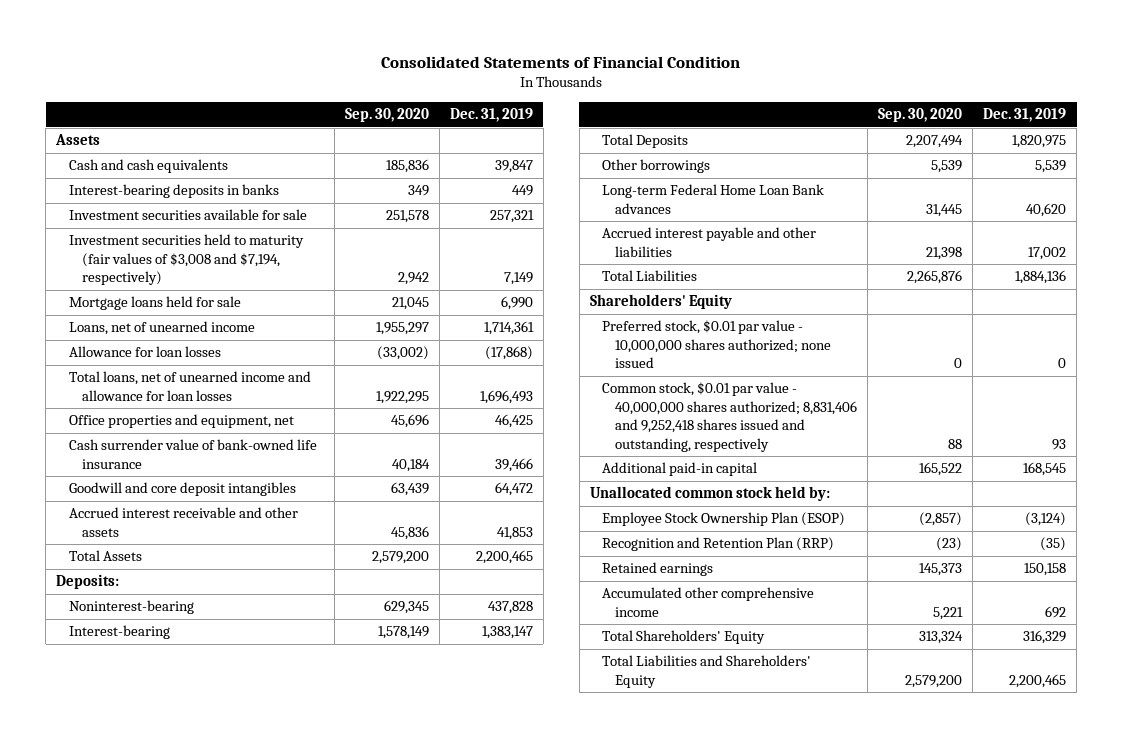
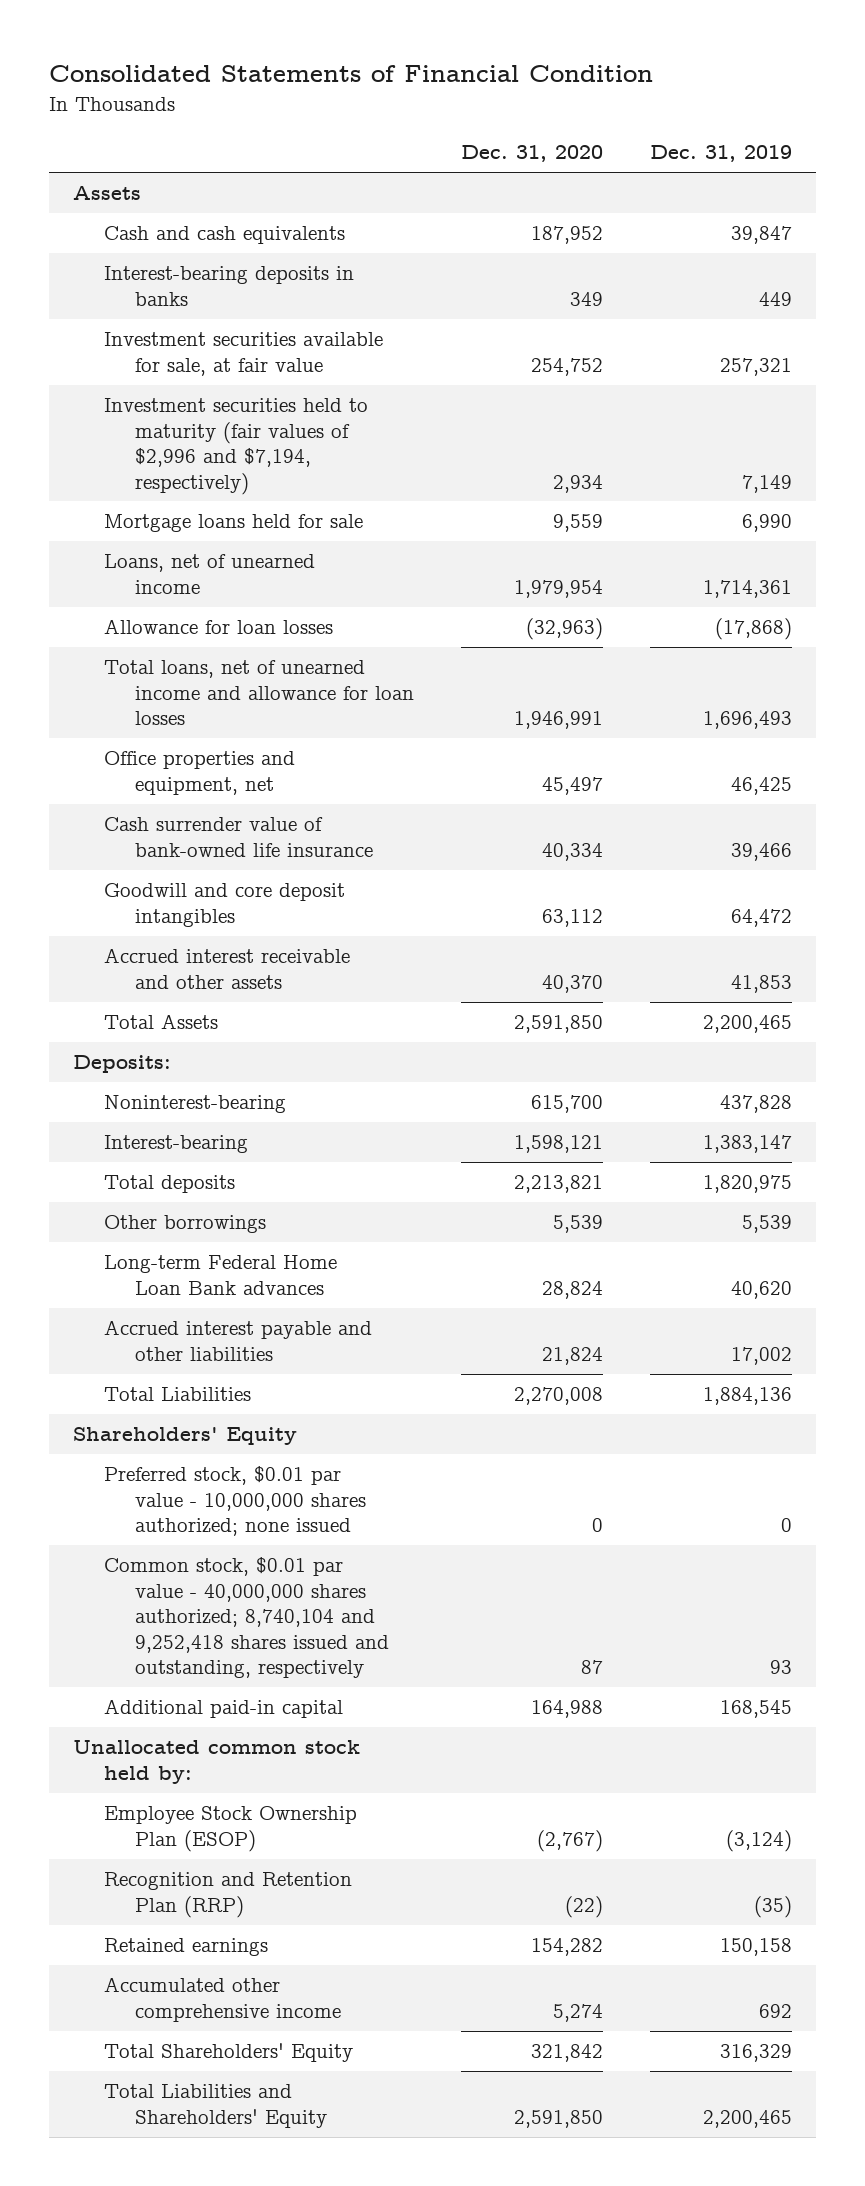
- | Sep. 30, 2020 | Dec. 31, 2019
+ | Dec. 31, 2020 | Dec. 31, 2019
- Investment securities available for sale | 251,578 | 257,321
- Investment securities held to maturity (fair values of $3,008 and $7,194, respectively) | 2,942 | 7,149
+ Investment securities available for sale, at fair value | 254,752 | 257,321
+ Investment securities held to maturity (fair values of $2,996 and $7,194, respectively) | 2,934 | 7,149
- Total Deposits | 2,207,494 | 1,820,975
+ Total deposits | 2,213,821 | 1,820,975
- Common stock, $0.01 par value - 40,000,000 shares authorized; 8,831,406 and 9,252,418 shares issued and outstanding, respectively | 88 | 93
+ Common stock, $0.01 par value - 40,000,000 shares authorized; 8,740,104 and 9,252,418 shares issued and outstanding, respectively | 87 | 93

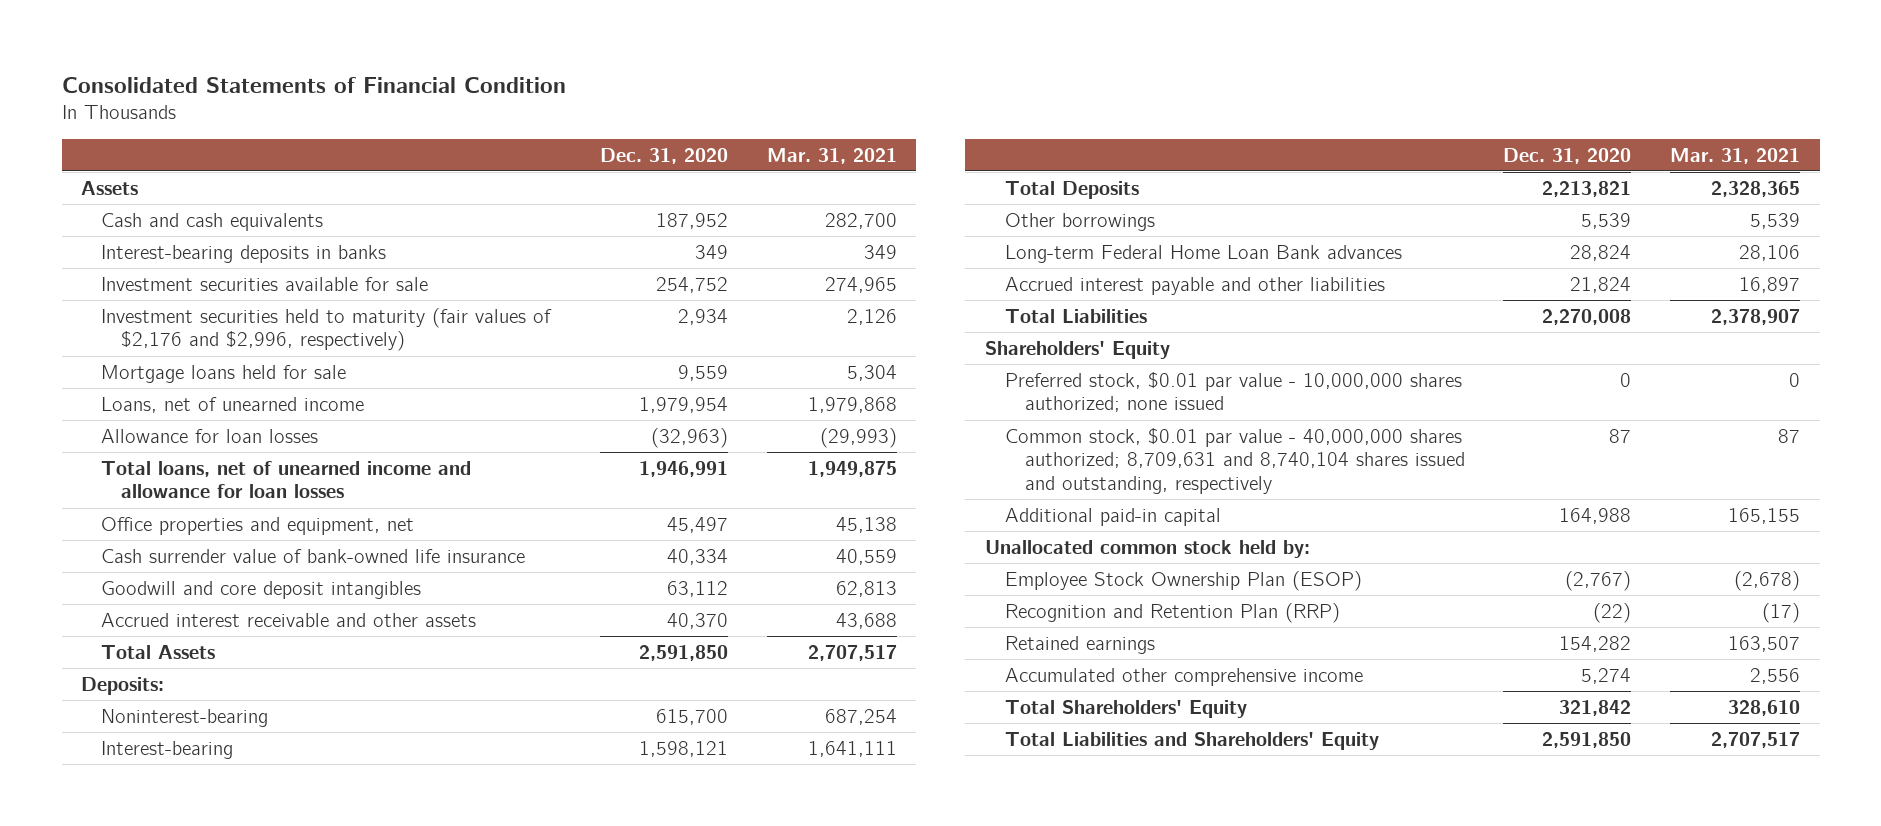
- | Dec. 31, 2020 | Dec. 31, 2019
+ | Dec. 31, 2020 | Mar. 31, 2021
- Investment securities available for sale, at fair value | 254,752 | 257,321
- Investment securities held to maturity (fair values of $2,996 and $7,194, respectively) | 2,934 | 7,149
+ Investment securities available for sale | 254,752 | 274,965
+ Investment securities held to maturity (fair values of $2,176 and $2,996, respectively) | 2,934 | 2,126
- Total deposits | 2,213,821 | 1,820,975
+ Total Deposits | 2,213,821 | 2,328,365
- Common stock, $0.01 par value - 40,000,000 shares authorized; 8,740,104 and 9,252,418 shares issued and outstanding, respectively | 87 | 93
+ Common stock, $0.01 par value - 40,000,000 shares authorized; 8,709,631 and 8,740,104 shares issued and outstanding, respectively | 87 | 87

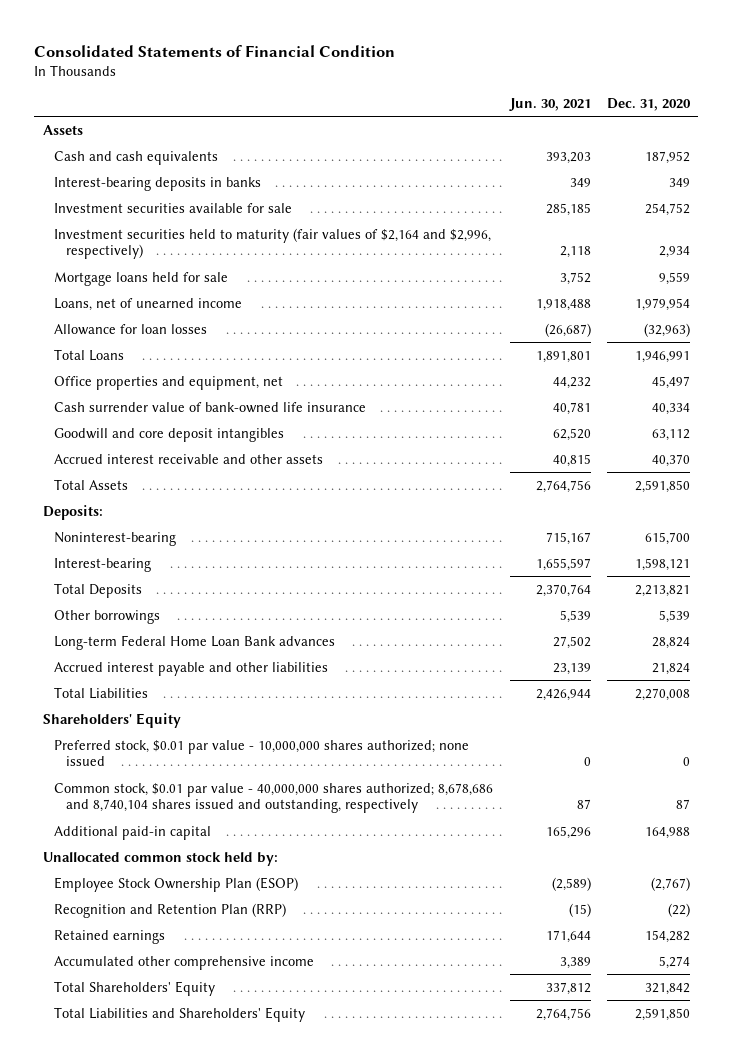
- | Dec. 31, 2020 | Mar. 31, 2021
+ | Jun. 30, 2021 | Dec. 31, 2020
- Investment securities held to maturity (fair values of $2,176 and $2,996, respectively) | 2,934 | 2,126
+ Investment securities held to maturity (fair values of $2,164 and $2,996, respectively) | 2,118 | 2,934
- Total loans, net of unearned income and allowance for loan losses | 1,946,991 | 1,949,875
+ Total Loans | 1,891,801 | 1,946,991
- Common stock, $0.01 par value - 40,000,000 shares authorized; 8,709,631 and 8,740,104 shares issued and outstanding, respectively | 87 | 87
+ Common stock, $0.01 par value - 40,000,000 shares authorized; 8,678,686 and 8,740,104 shares issued and outstanding, respectively | 87 | 87

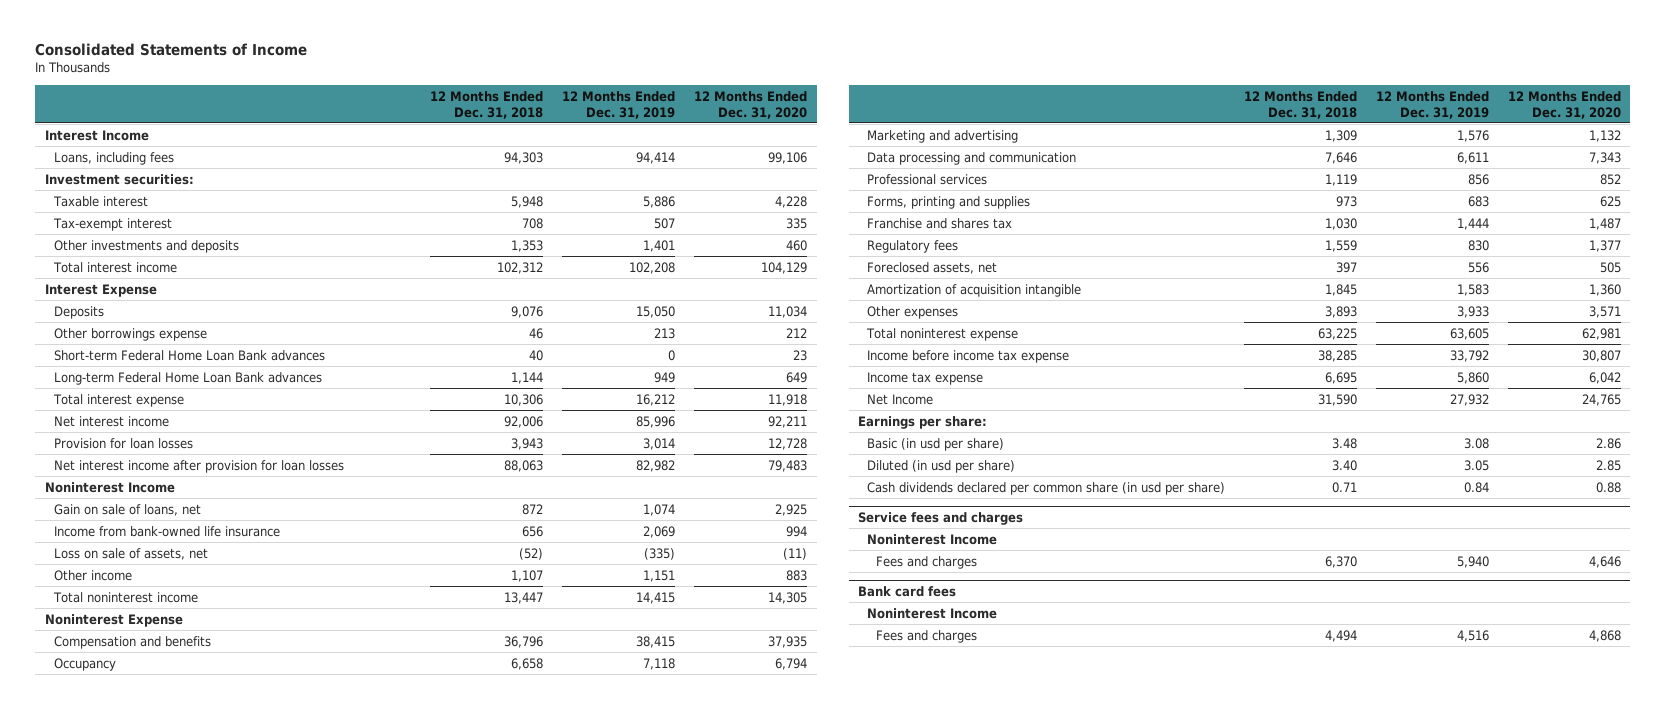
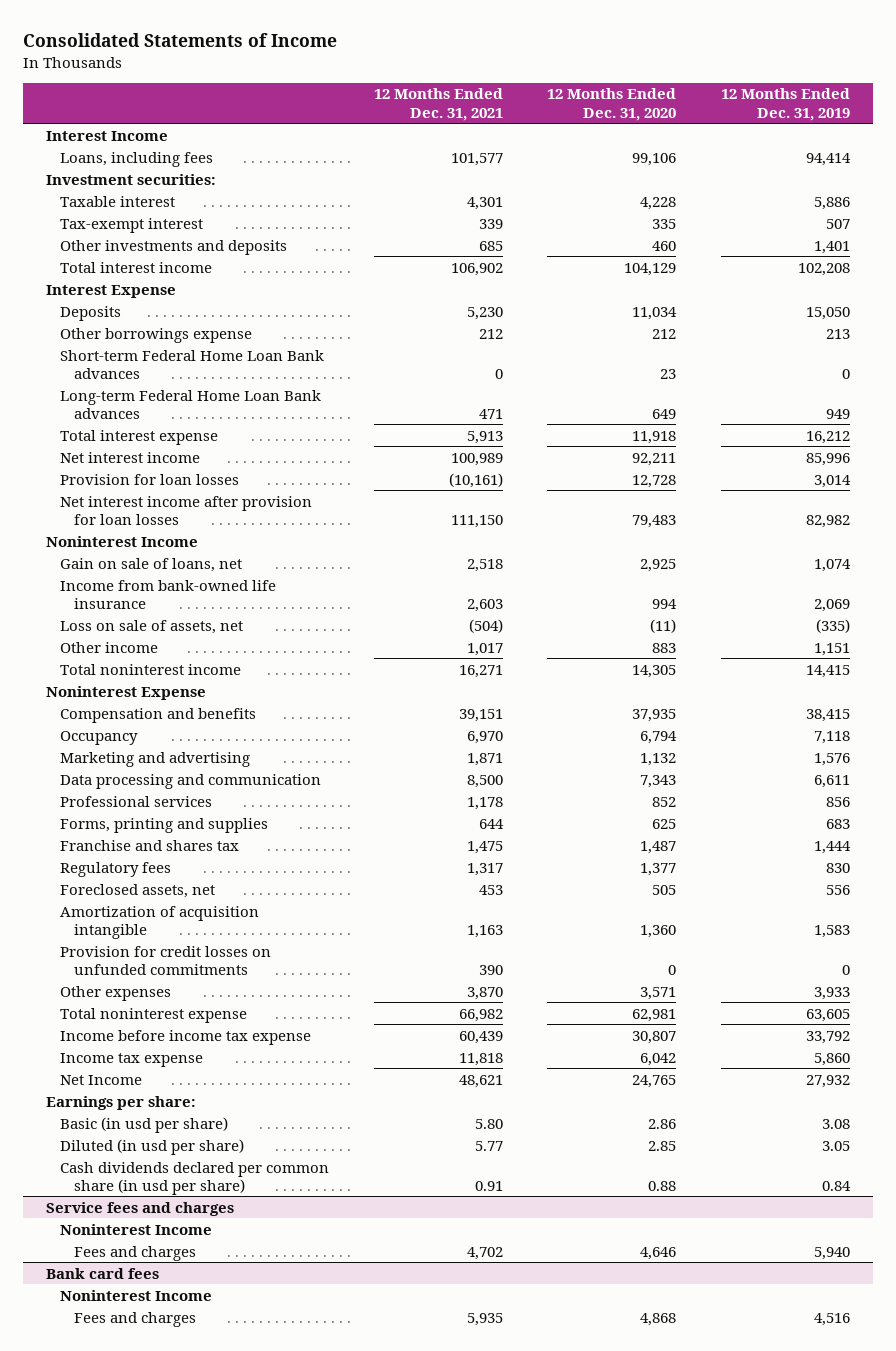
- | 12 Months Ended Dec. 31, 2018 | 12 Months Ended Dec. 31, 2019 | 12 Months Ended Dec. 31, 2020
+ | 12 Months Ended Dec. 31, 2021 | 12 Months Ended Dec. 31, 2020 | 12 Months Ended Dec. 31, 2019
+ Provision for credit losses on unfunded commitments | 390 | 0 | 0

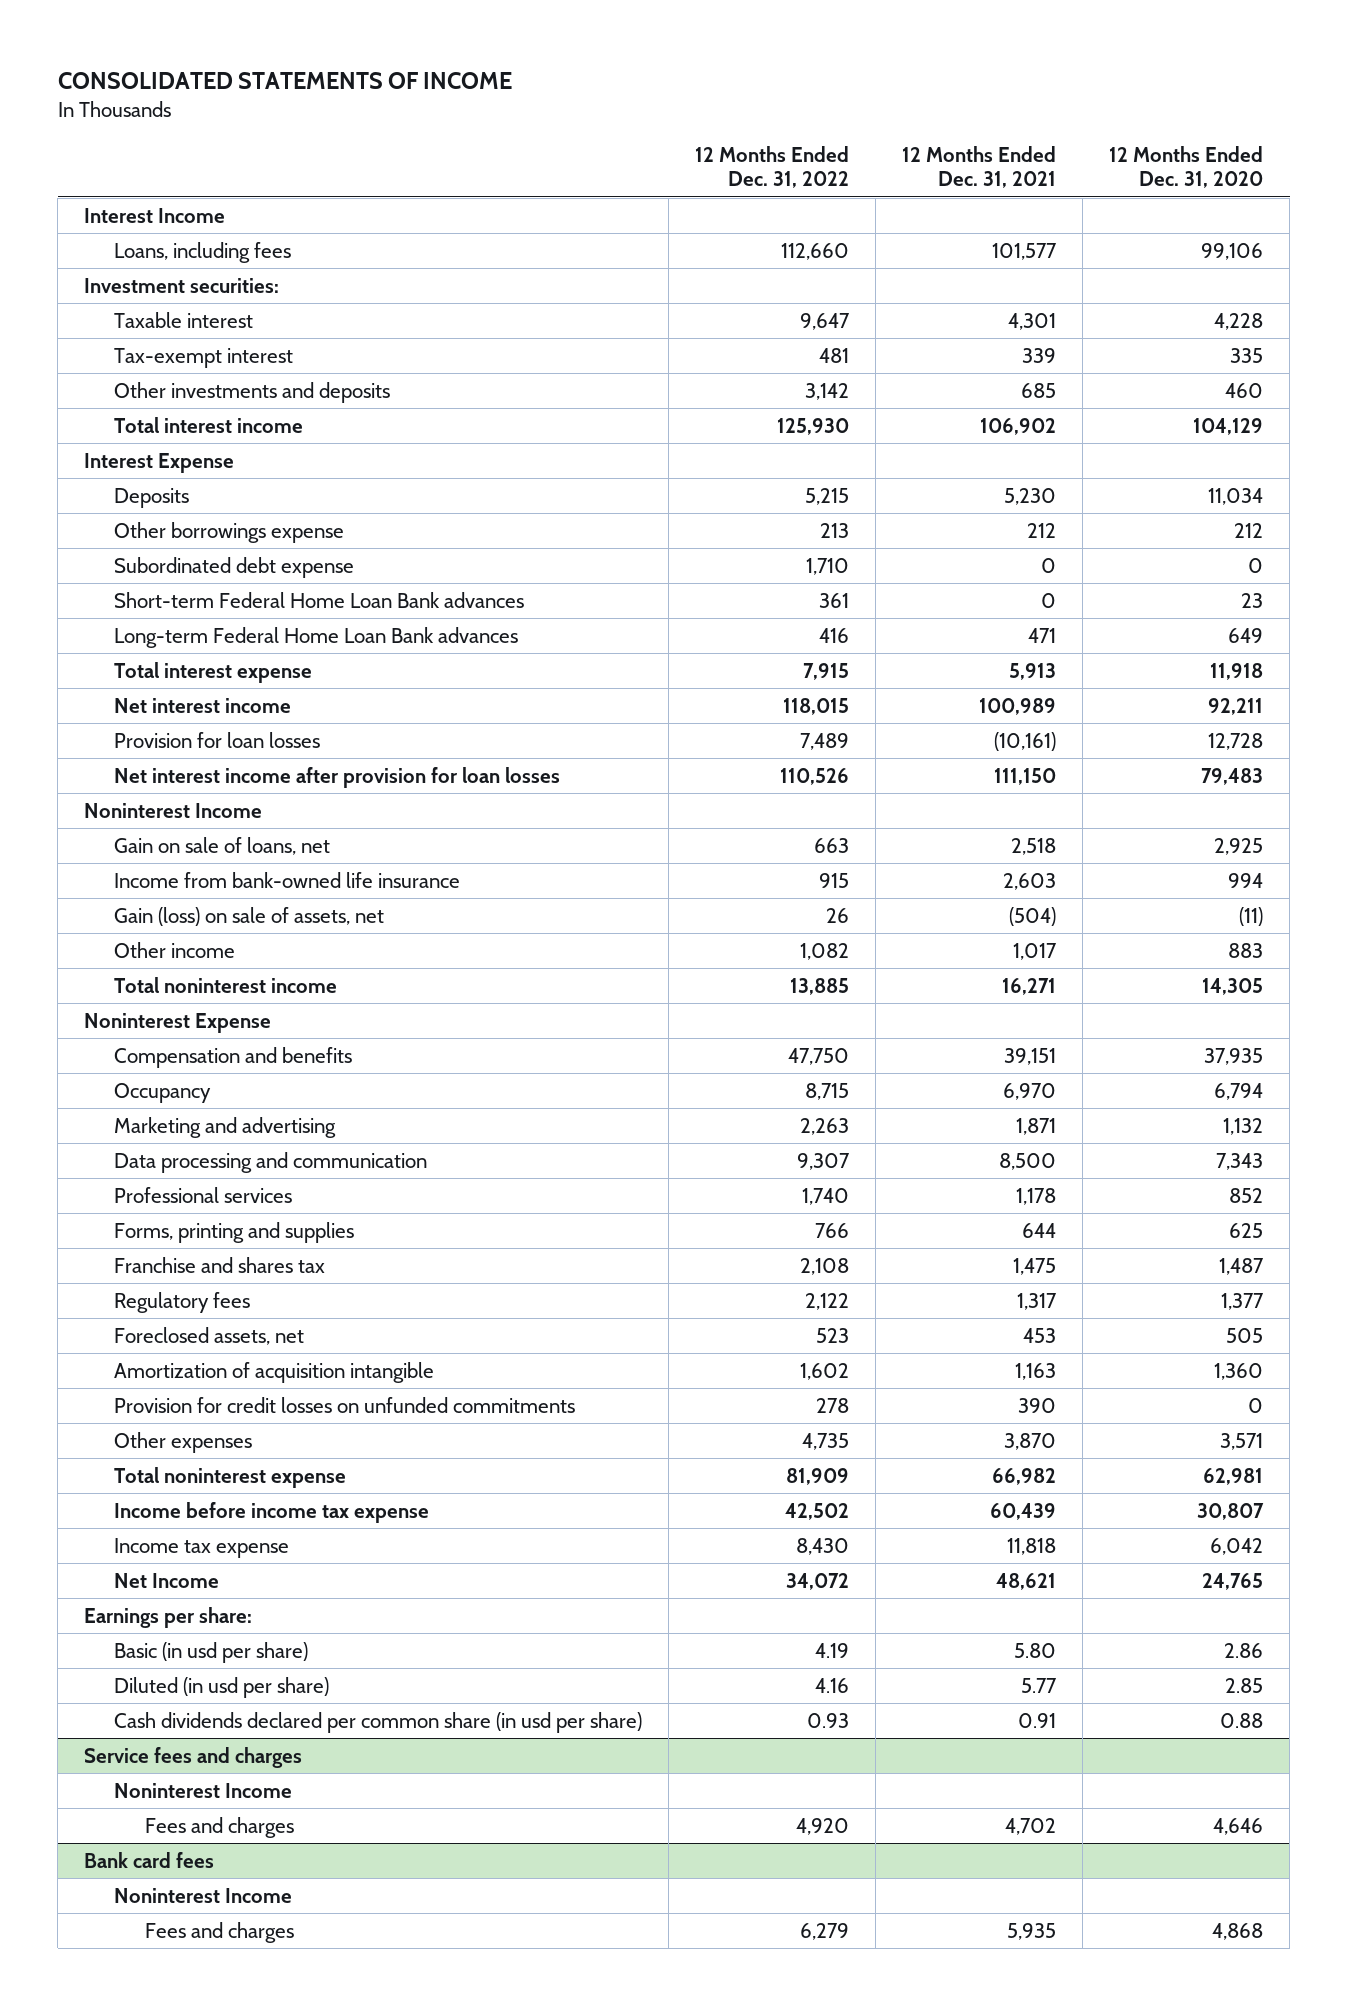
- Consolidated Statements of Income
+ CONSOLIDATED STATEMENTS OF INCOME
- | 12 Months Ended Dec. 31, 2021 | 12 Months Ended Dec. 31, 2020 | 12 Months Ended Dec. 31, 2019
+ | 12 Months Ended Dec. 31, 2022 | 12 Months Ended Dec. 31, 2021 | 12 Months Ended Dec. 31, 2020
+ Subordinated debt expense | 1,710 | 0 | 0
- Loss on sale of assets, net | (504) | (11) | (335)
+ Gain (loss) on sale of assets, net | 26 | (504) | (11)

